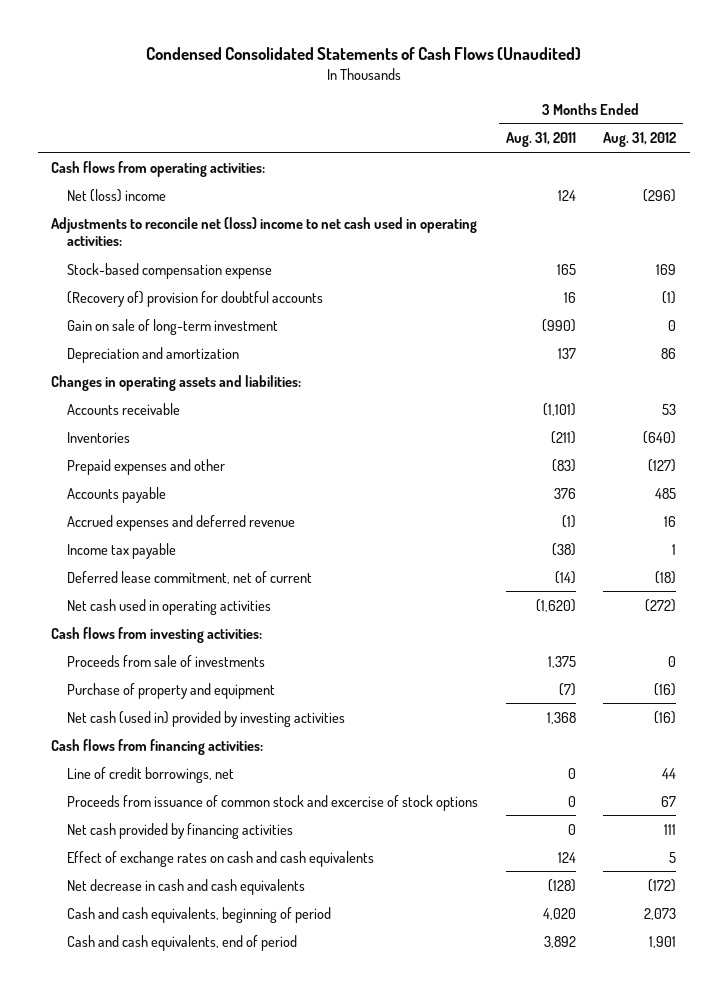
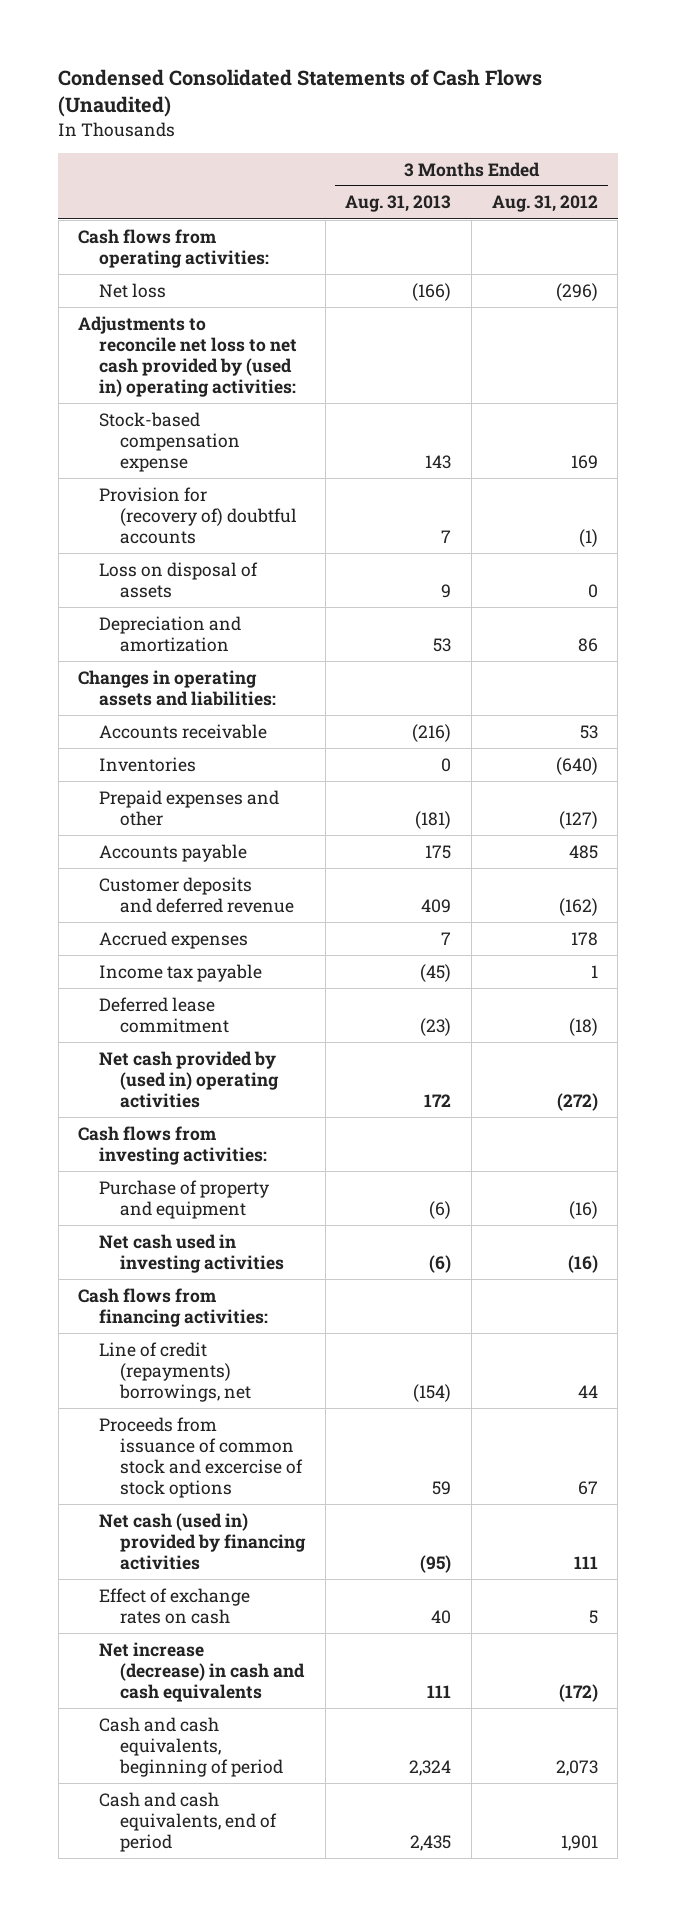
- | 3 Months Ended Aug. 31, 2011 | 3 Months Ended Aug. 31, 2012
+ | 3 Months Ended Aug. 31, 2013 | 3 Months Ended Aug. 31, 2012
- Net (loss) income | 124 | (296)
- Adjustments to reconcile net (loss) income to net cash used in operating activities:
+ Net loss | (166) | (296)
+ Adjustments to reconcile net loss to net cash provided by (used in) operating activities:
- (Recovery of) provision for doubtful accounts | 16 | (1)
- Gain on sale of long-term investment | (990) | 0
+ Provision for (recovery of) doubtful accounts | 7 | (1)
+ Loss on disposal of assets | 9 | 0
- Accrued expenses and deferred revenue | (1) | 16
+ Customer deposits and deferred revenue | 409 | (162)
+ Accrued expenses | 7 | 178
- Deferred lease commitment, net of current | (14) | (18)
- Net cash used in operating activities | (1,620) | (272)
+ Deferred lease commitment | (23) | (18)
+ Net cash provided by (used in) operating activities | 172 | (272)
- Proceeds from sale of investments | 1,375 | 0
- Net cash (used in) provided by investing activities | 1,368 | (16)
+ Net cash used in investing activities | (6) | (16)
- Line of credit borrowings, net | 0 | 44
+ Line of credit (repayments) borrowings, net | (154) | 44
- Net cash provided by financing activities | 0 | 111
- Effect of exchange rates on cash and cash equivalents | 124 | 5
- Net decrease in cash and cash equivalents | (128) | (172)
+ Net cash (used in) provided by financing activities | (95) | 111
+ Effect of exchange rates on cash | 40 | 5
+ Net increase (decrease) in cash and cash equivalents | 111 | (172)

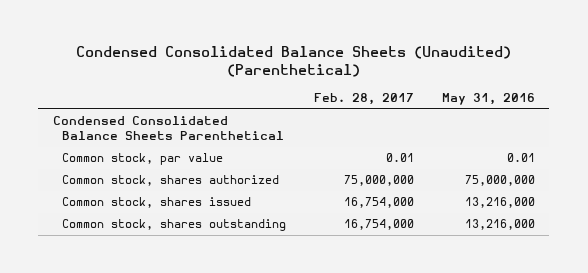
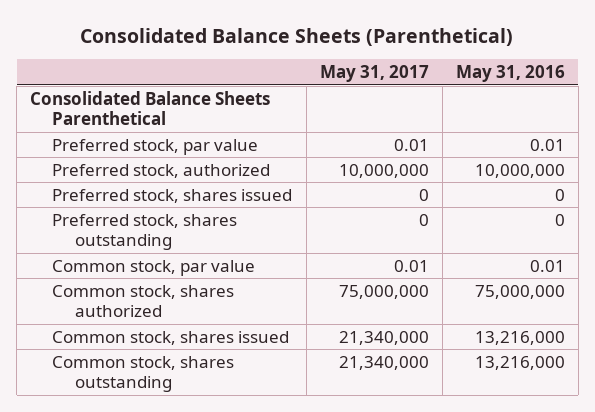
- Condensed Consolidated Balance Sheets (Unaudited) (Parenthetical)
+ Consolidated Balance Sheets (Parenthetical)
- | Feb. 28, 2017 | May 31, 2016
+ | May 31, 2017 | May 31, 2016
- Condensed Consolidated Balance Sheets Parenthetical
+ Consolidated Balance Sheets Parenthetical
+ Preferred stock, par value | 0.01 | 0.01
+ Preferred stock, authorized | 10,000,000 | 10,000,000
+ Preferred stock, shares issued | 0 | 0
+ Preferred stock, shares outstanding | 0 | 0

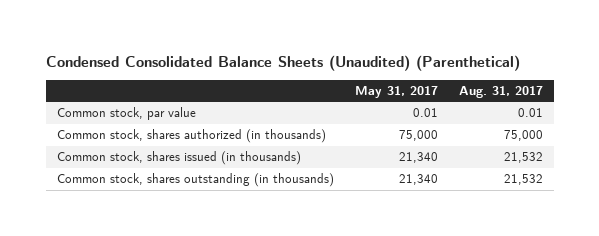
- Consolidated Balance Sheets (Parenthetical)
+ Condensed Consolidated Balance Sheets (Unaudited) (Parenthetical)
- | May 31, 2017 | May 31, 2016
+ | May 31, 2017 | Aug. 31, 2017
- Consolidated Balance Sheets Parenthetical
- Preferred stock, par value | 0.01 | 0.01
- Preferred stock, authorized | 10,000,000 | 10,000,000
- Preferred stock, shares issued | 0 | 0
- Preferred stock, shares outstanding | 0 | 0
- Common stock, shares authorized | 75,000,000 | 75,000,000
- Common stock, shares issued | 21,340,000 | 13,216,000
- Common stock, shares outstanding | 21,340,000 | 13,216,000
+ Common stock, shares authorized (in thousands) | 75,000 | 75,000
+ Common stock, shares issued (in thousands) | 21,340 | 21,532
+ Common stock, shares outstanding (in thousands) | 21,340 | 21,532

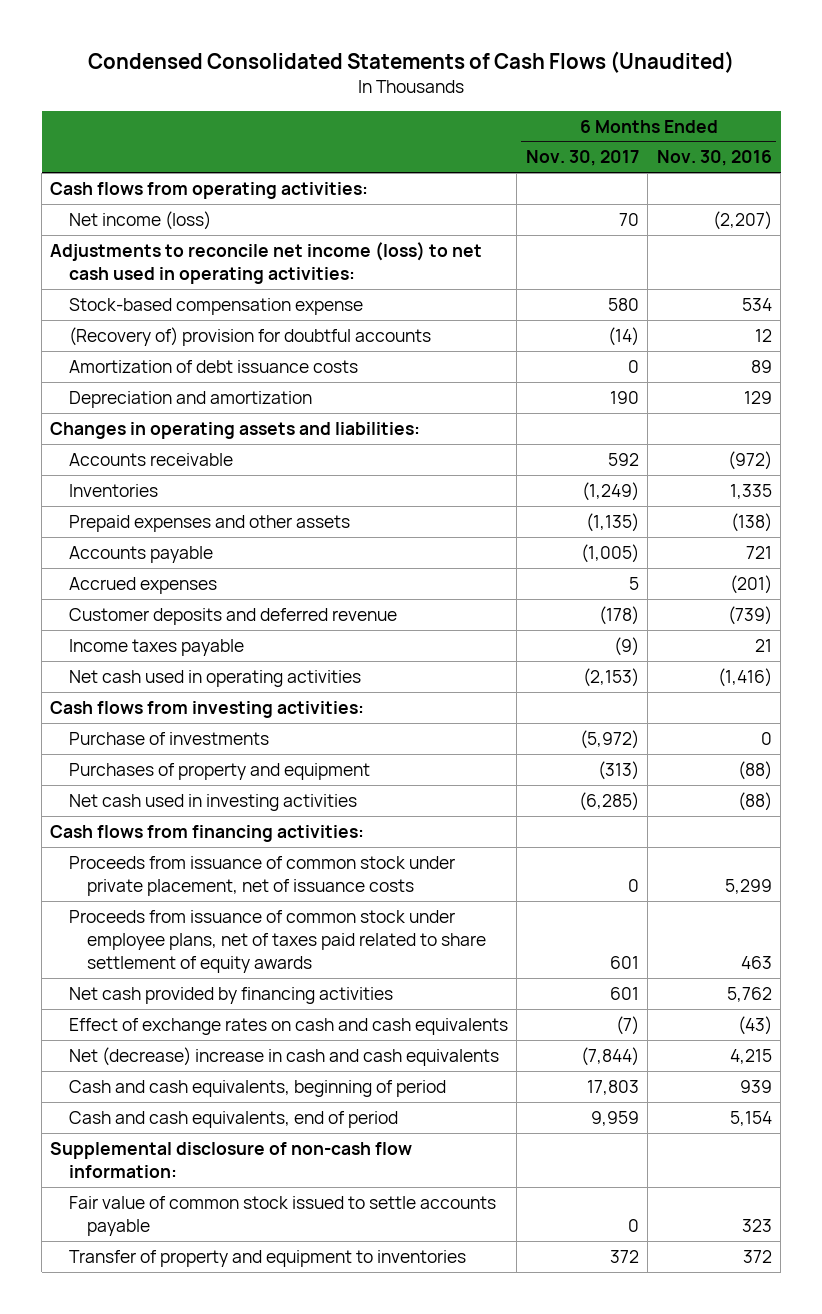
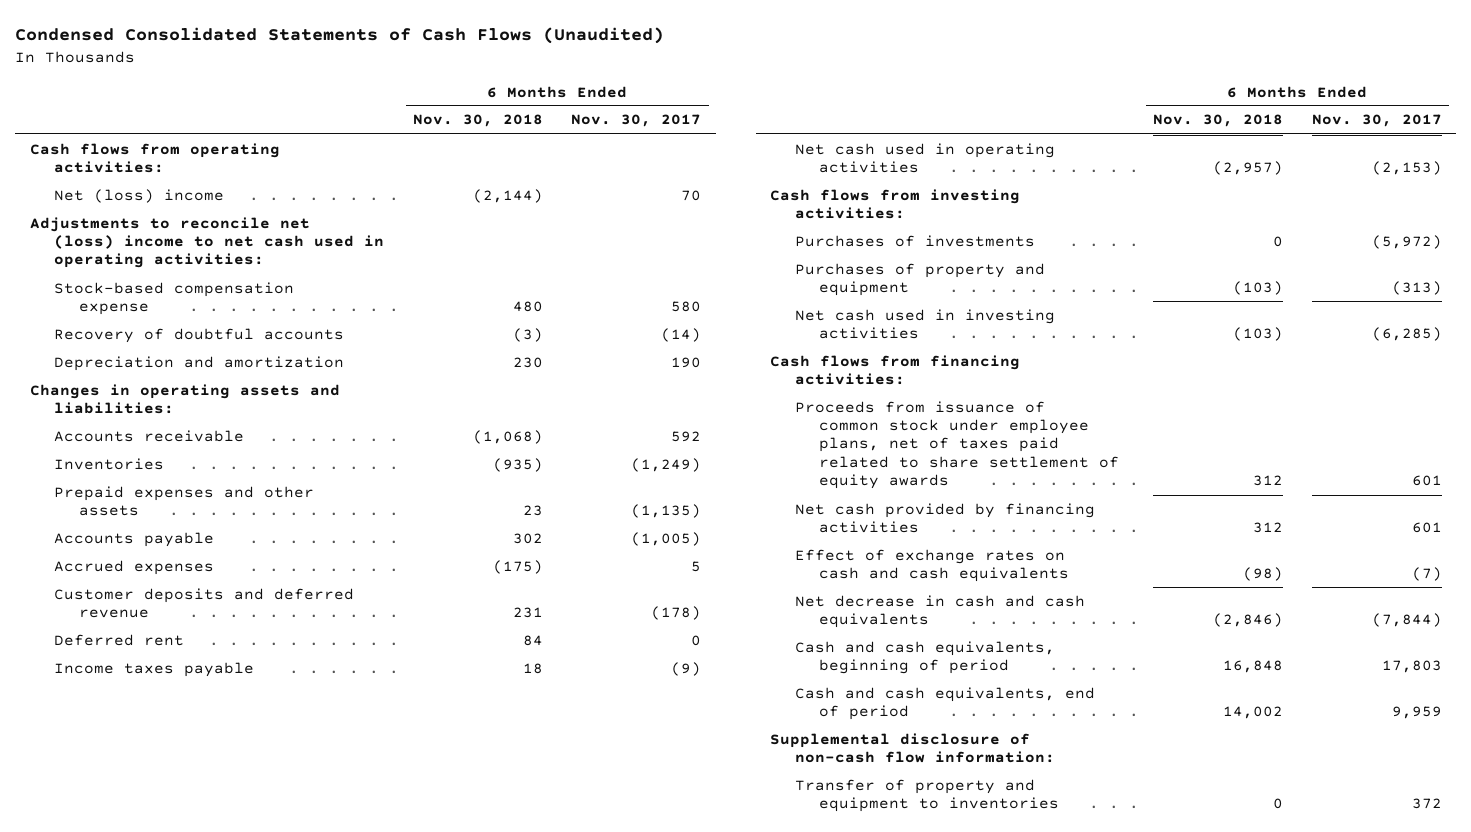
- | 6 Months Ended Nov. 30, 2017 | 6 Months Ended Nov. 30, 2016
+ | 6 Months Ended Nov. 30, 2018 | 6 Months Ended Nov. 30, 2017
- Net income (loss) | 70 | (2,207)
- Adjustments to reconcile net income (loss) to net cash used in operating activities:
+ Net (loss) income | (2,144) | 70
+ Adjustments to reconcile net (loss) income to net cash used in operating activities:
- (Recovery of) provision for doubtful accounts | (14) | 12
- Amortization of debt issuance costs | 0 | 89
+ Recovery of doubtful accounts | (3) | (14)
+ Deferred rent | 84 | 0
- Purchase of investments | (5,972) | 0
+ Purchases of investments | 0 | (5,972)
- Proceeds from issuance of common stock under private placement, net of issuance costs | 0 | 5,299
- Net (decrease) increase in cash and cash equivalents | (7,844) | 4,215
+ Net decrease in cash and cash equivalents | (2,846) | (7,844)
- Fair value of common stock issued to settle accounts payable | 0 | 323

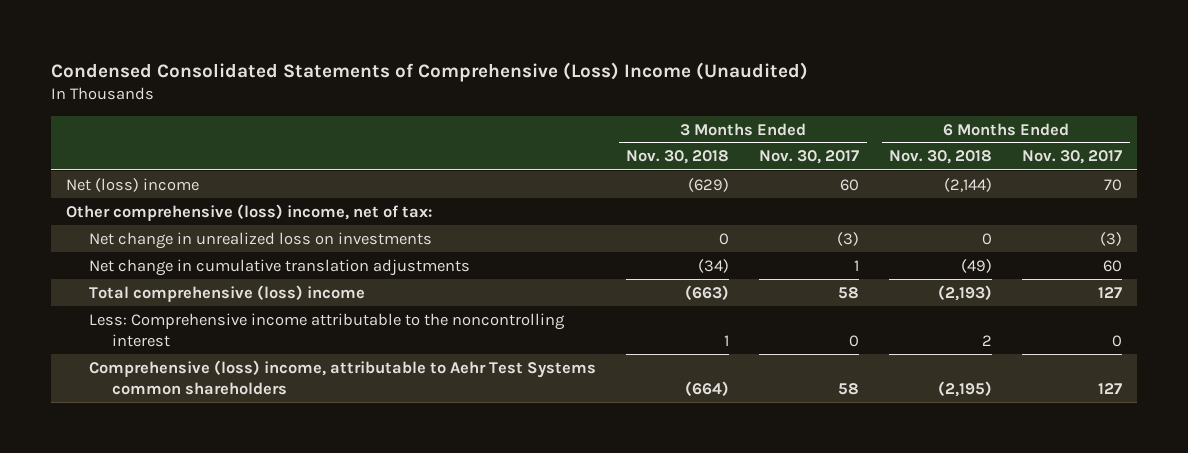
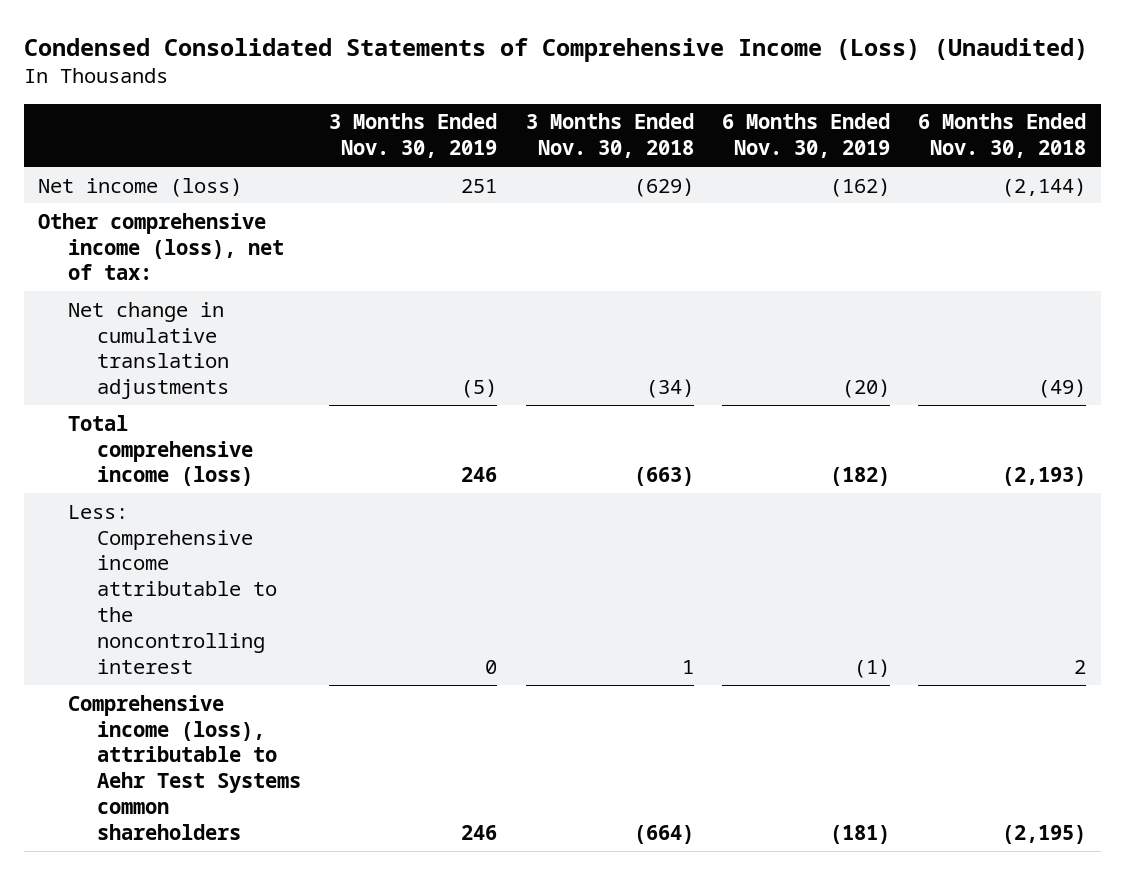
- Condensed Consolidated Statements of Comprehensive (Loss) Income (Unaudited)
+ Condensed Consolidated Statements of Comprehensive Income (Loss) (Unaudited)
- | 3 Months Ended Nov. 30, 2018 | 3 Months Ended Nov. 30, 2017 | 6 Months Ended Nov. 30, 2018 | 6 Months Ended Nov. 30, 2017
+ | 3 Months Ended Nov. 30, 2019 | 3 Months Ended Nov. 30, 2018 | 6 Months Ended Nov. 30, 2019 | 6 Months Ended Nov. 30, 2018
- Net (loss) income | (629) | 60 | (2,144) | 70
- Other comprehensive (loss) income, net of tax:
- Net change in unrealized loss on investments | 0 | (3) | 0 | (3)
+ Net income (loss) | 251 | (629) | (162) | (2,144)
+ Other comprehensive income (loss), net of tax:
- Total comprehensive (loss) income | (663) | 58 | (2,193) | 127
+ Total comprehensive income (loss) | 246 | (663) | (182) | (2,193)
- Comprehensive (loss) income, attributable to Aehr Test Systems common shareholders | (664) | 58 | (2,195) | 127
+ Comprehensive income (loss), attributable to Aehr Test Systems common shareholders | 246 | (664) | (181) | (2,195)

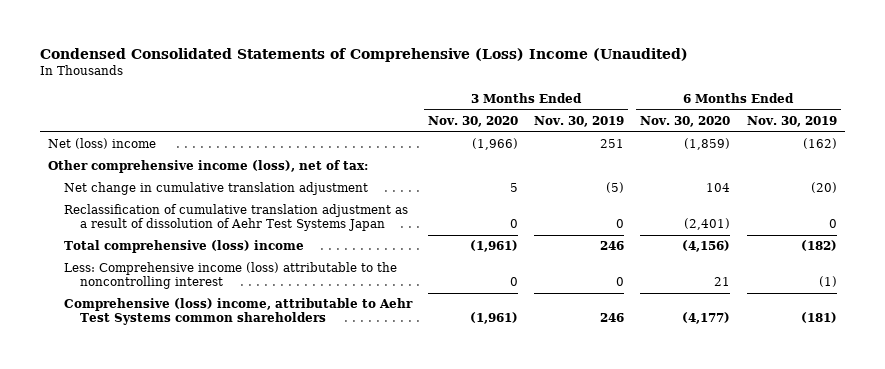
- Condensed Consolidated Statements of Comprehensive Income (Loss) (Unaudited)
+ Condensed Consolidated Statements of Comprehensive (Loss) Income (Unaudited)
- | 3 Months Ended Nov. 30, 2019 | 3 Months Ended Nov. 30, 2018 | 6 Months Ended Nov. 30, 2019 | 6 Months Ended Nov. 30, 2018
+ | 3 Months Ended Nov. 30, 2020 | 3 Months Ended Nov. 30, 2019 | 6 Months Ended Nov. 30, 2020 | 6 Months Ended Nov. 30, 2019
- Net income (loss) | 251 | (629) | (162) | (2,144)
+ Net (loss) income | (1,966) | 251 | (1,859) | (162)
- Net change in cumulative translation adjustments | (5) | (34) | (20) | (49)
- Total comprehensive income (loss) | 246 | (663) | (182) | (2,193)
- Less: Comprehensive income attributable to the noncontrolling interest | 0 | 1 | (1) | 2
- Comprehensive income (loss), attributable to Aehr Test Systems common shareholders | 246 | (664) | (181) | (2,195)
+ Net change in cumulative translation adjustment | 5 | (5) | 104 | (20)
+ Reclassification of cumulative translation adjustment as a result of dissolution of Aehr Test Systems Japan | 0 | 0 | (2,401) | 0
+ Total comprehensive (loss) income | (1,961) | 246 | (4,156) | (182)
+ Less: Comprehensive income (loss) attributable to the noncontrolling interest | 0 | 0 | 21 | (1)
+ Comprehensive (loss) income, attributable to Aehr Test Systems common shareholders | (1,961) | 246 | (4,177) | (181)

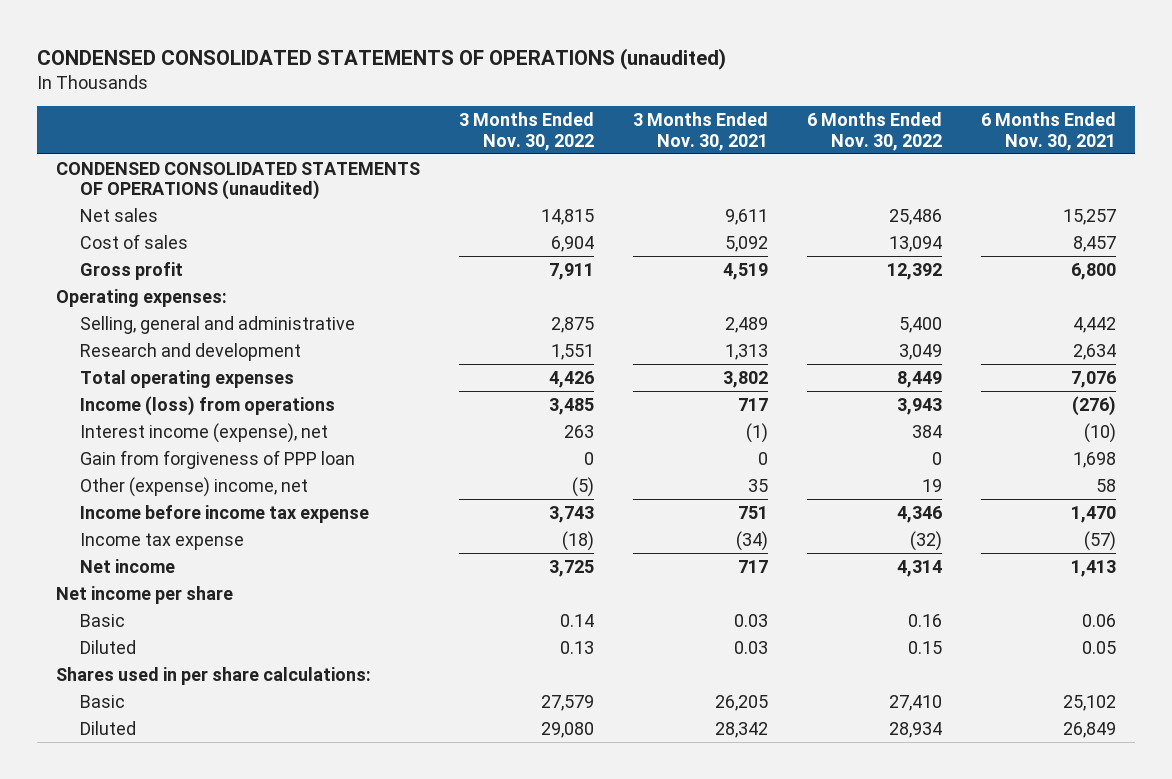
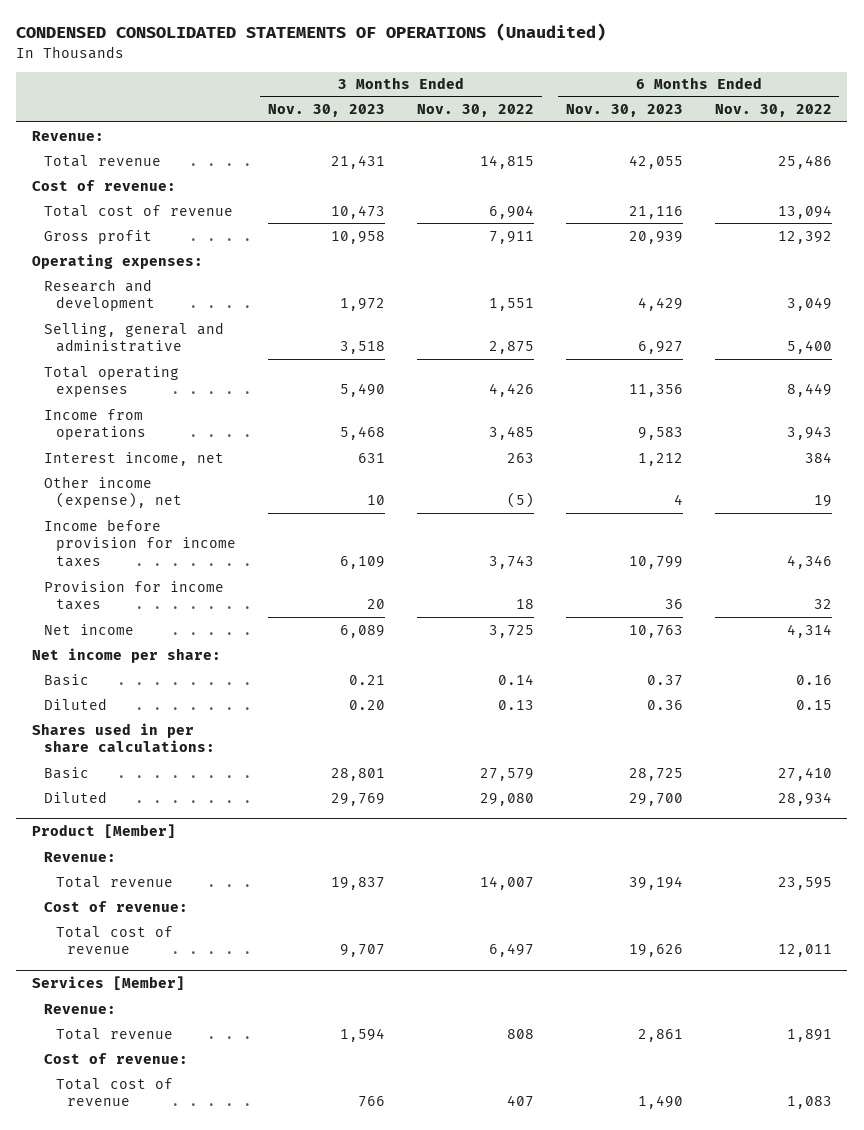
- CONDENSED CONSOLIDATED STATEMENTS OF OPERATIONS (unaudited)
+ CONDENSED CONSOLIDATED STATEMENTS OF OPERATIONS (Unaudited)
- | 3 Months Ended Nov. 30, 2022 | 3 Months Ended Nov. 30, 2021 | 6 Months Ended Nov. 30, 2022 | 6 Months Ended Nov. 30, 2021
+ | 3 Months Ended Nov. 30, 2023 | 3 Months Ended Nov. 30, 2022 | 6 Months Ended Nov. 30, 2023 | 6 Months Ended Nov. 30, 2022
- CONDENSED CONSOLIDATED STATEMENTS OF OPERATIONS (unaudited)
- Net sales | 14,815 | 9,611 | 25,486 | 15,257
- Cost of sales | 6,904 | 5,092 | 13,094 | 8,457
+ Revenue:
+ Total revenue | 21,431 | 14,815 | 42,055 | 25,486
+ Cost of revenue:
+ Total cost of revenue | 10,473 | 6,904 | 21,116 | 13,094
moved down: Selling, general and administrative | 3,518 | 2,875 | 6,927 | 5,400
- Income (loss) from operations | 3,485 | 717 | 3,943 | (276)
- Interest income (expense), net | 263 | (1) | 384 | (10)
- Gain from forgiveness of PPP loan | 0 | 0 | 0 | 1,698
- Other (expense) income, net | (5) | 35 | 19 | 58
- Income before income tax expense | 3,743 | 751 | 4,346 | 1,470
- Income tax expense | (18) | (34) | (32) | (57)
+ Income from operations | 5,468 | 3,485 | 9,583 | 3,943
+ Interest income, net | 631 | 263 | 1,212 | 384
+ Other income (expense), net | 10 | (5) | 4 | 19
+ Income before provision for income taxes | 6,109 | 3,743 | 10,799 | 4,346
+ Provision for income taxes | 20 | 18 | 36 | 32
- Net income per share
+ Net income per share:
+ Product [Member]
+ Revenue:
+ Total revenue | 19,837 | 14,007 | 39,194 | 23,595
+ Cost of revenue:
+ Total cost of revenue | 9,707 | 6,497 | 19,626 | 12,011
+ Services [Member]
+ Revenue:
+ Total revenue | 1,594 | 808 | 2,861 | 1,891
+ Cost of revenue:
+ Total cost of revenue | 766 | 407 | 1,490 | 1,083

